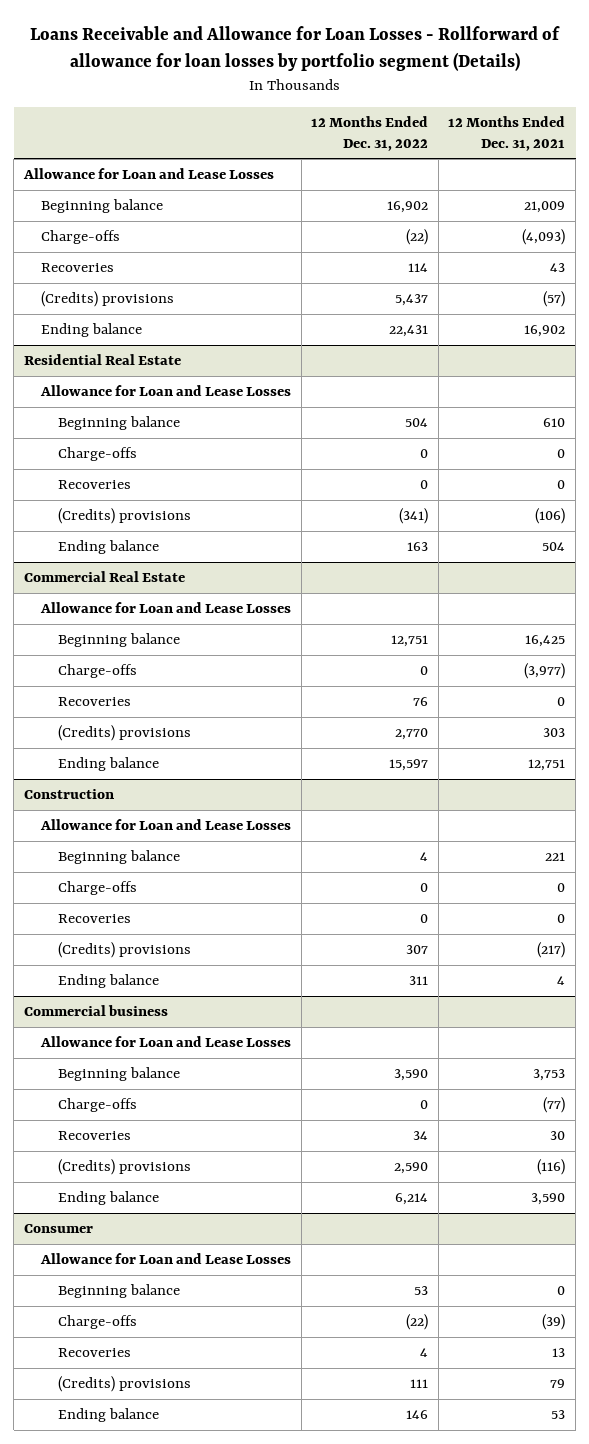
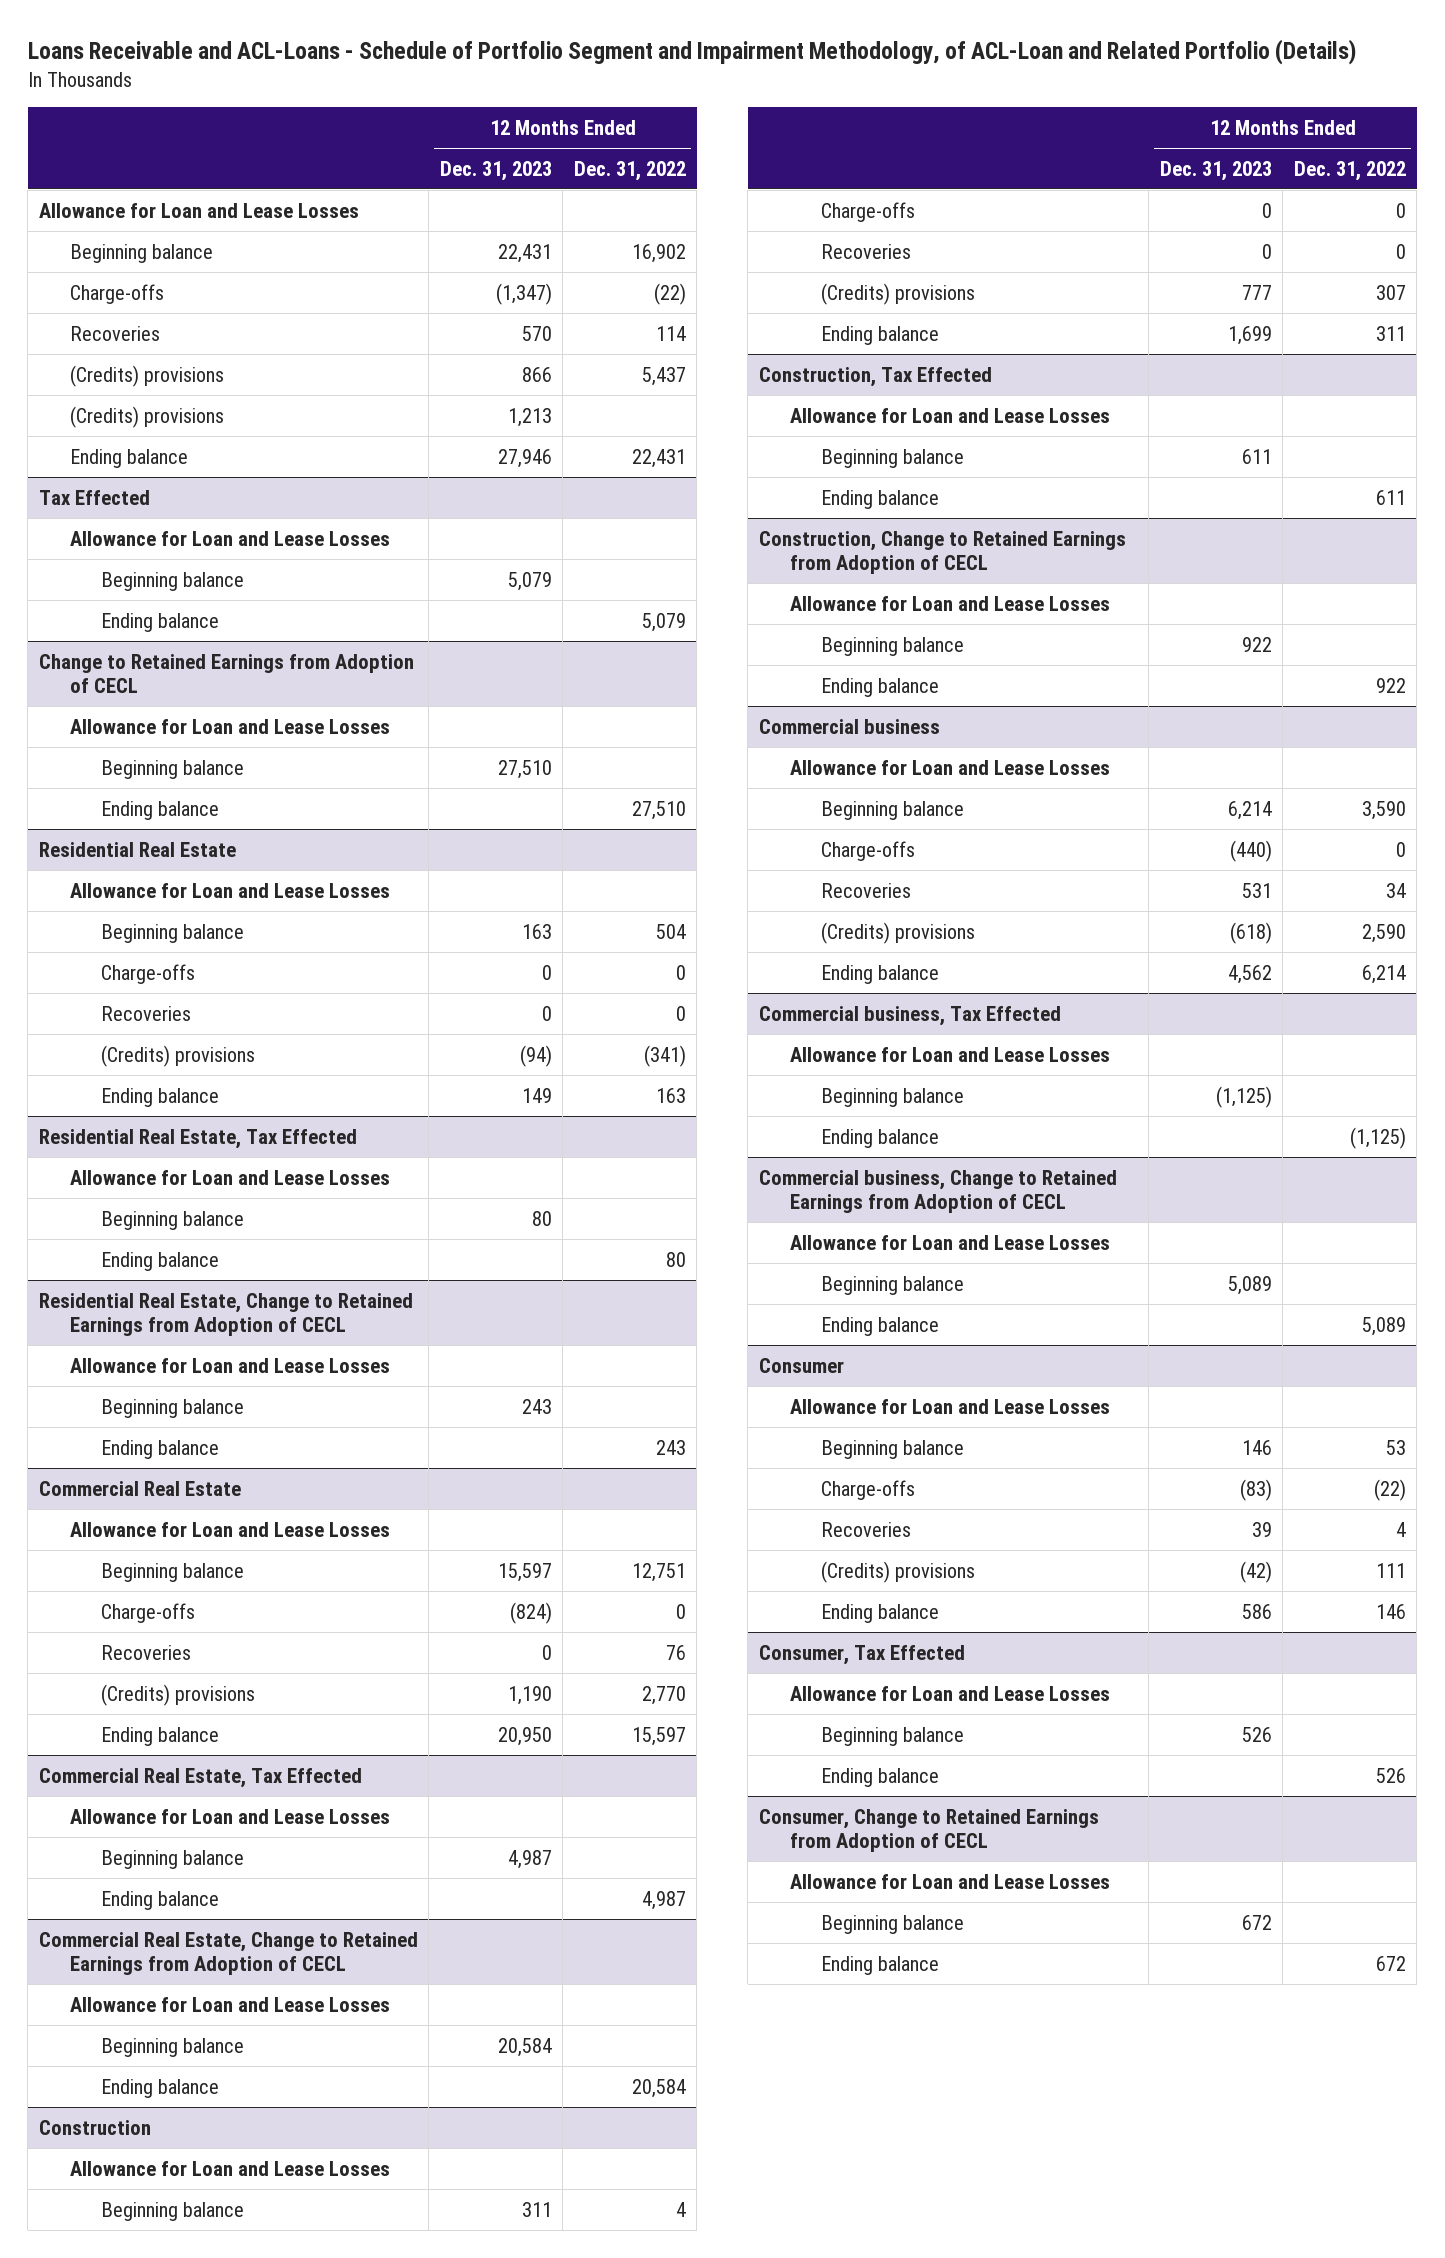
- Loans Receivable and Allowance for Loan Losses - Rollforward of allowance for loan losses by portfolio segment (Details)
+ Loans Receivable and ACL-Loans - Schedule of Portfolio Segment and Impairment Methodology, of ACL-Loan and Related Portfolio (Details)
- | 12 Months Ended Dec. 31, 2022 | 12 Months Ended Dec. 31, 2021
+ | 12 Months Ended Dec. 31, 2023 | 12 Months Ended Dec. 31, 2022
+ (Credits) provisions | 1,213 |
+ Tax Effected
+ Allowance for Loan and Lease Losses
+ Beginning balance | 5,079 |
+ Ending balance | | 5,079
+ Change to Retained Earnings from Adoption of CECL
+ Allowance for Loan and Lease Losses
+ Beginning balance | 27,510 |
+ Ending balance | | 27,510
+ Residential Real Estate, Tax Effected
+ Allowance for Loan and Lease Losses
+ Beginning balance | 80 |
+ Ending balance | | 80
+ Residential Real Estate, Change to Retained Earnings from Adoption of CECL
+ Allowance for Loan and Lease Losses
+ Beginning balance | 243 |
+ Ending balance | | 243
+ Commercial Real Estate, Tax Effected
+ Allowance for Loan and Lease Losses
+ Beginning balance | 4,987 |
+ Ending balance | | 4,987
+ Commercial Real Estate, Change to Retained Earnings from Adoption of CECL
+ Allowance for Loan and Lease Losses
+ Beginning balance | 20,584 |
+ Ending balance | | 20,584
+ Construction, Tax Effected
+ Allowance for Loan and Lease Losses
+ Beginning balance | 611 |
+ Ending balance | | 611
+ Construction, Change to Retained Earnings from Adoption of CECL
+ Allowance for Loan and Lease Losses
+ Beginning balance | 922 |
+ Ending balance | | 922
+ Commercial business, Tax Effected
+ Allowance for Loan and Lease Losses
+ Beginning balance | (1,125) |
+ Ending balance | | (1,125)
+ Commercial business, Change to Retained Earnings from Adoption of CECL
+ Allowance for Loan and Lease Losses
+ Beginning balance | 5,089 |
+ Ending balance | | 5,089
+ Consumer, Tax Effected
+ Allowance for Loan and Lease Losses
+ Beginning balance | 526 |
+ Ending balance | | 526
+ Consumer, Change to Retained Earnings from Adoption of CECL
+ Allowance for Loan and Lease Losses
+ Beginning balance | 672 |
+ Ending balance | | 672

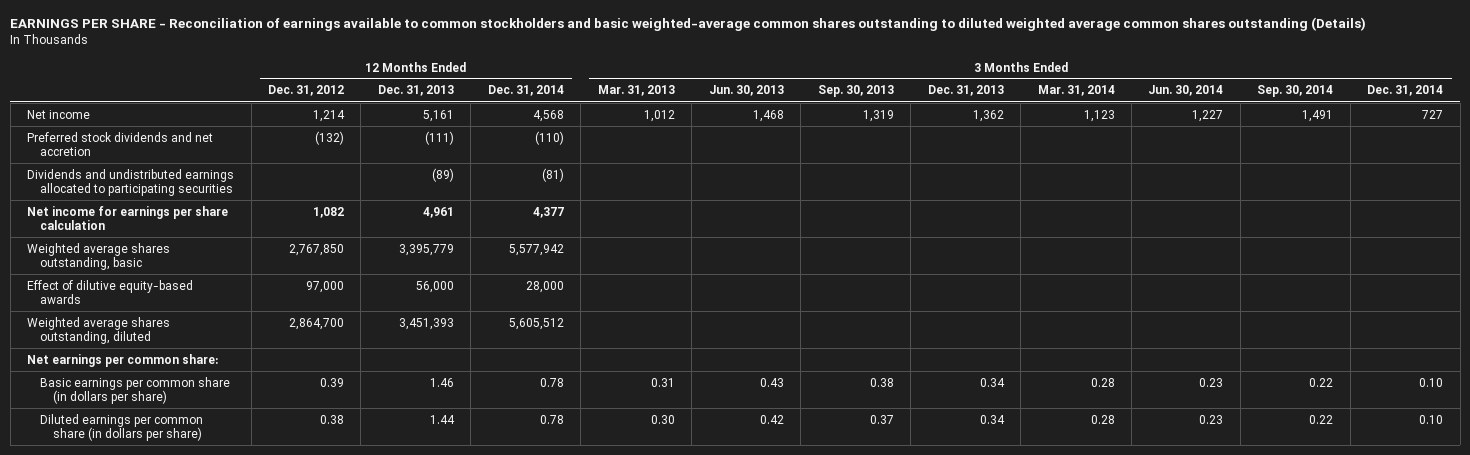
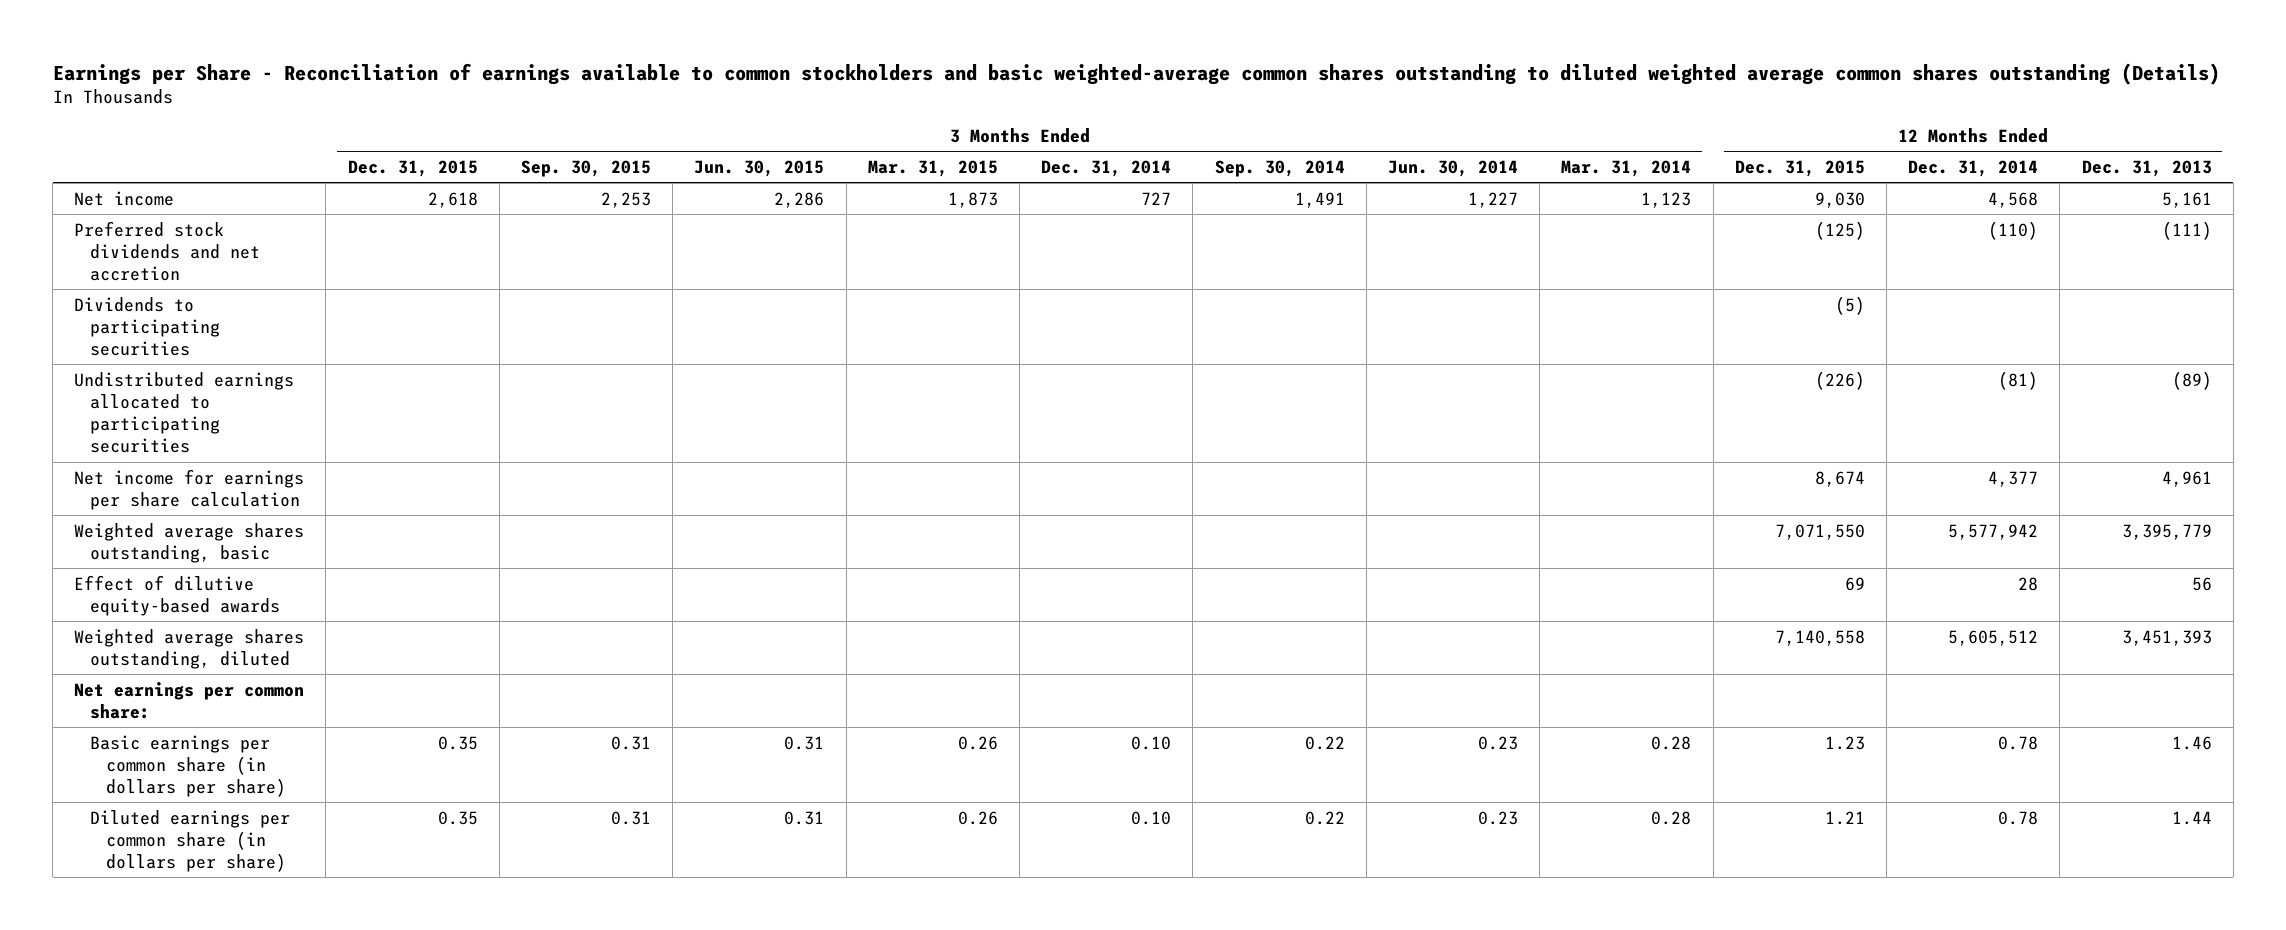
- EARNINGS PER SHARE - Reconciliation of earnings available to common stockholders and basic weighted-average common shares outstanding to diluted weighted average common shares outstanding (Details)
+ Earnings per Share - Reconciliation of earnings available to common stockholders and basic weighted-average common shares outstanding to diluted weighted average common shares outstanding (Details)
- | 12 Months Ended Dec. 31, 2012 | 12 Months Ended Dec. 31, 2013 | 12 Months Ended Dec. 31, 2014 | 3 Months Ended Mar. 31, 2013 | 3 Months Ended Jun. 30, 2013 | 3 Months Ended Sep. 30, 2013 | 3 Months Ended Dec. 31, 2013 | 3 Months Ended Mar. 31, 2014 | 3 Months Ended Jun. 30, 2014 | 3 Months Ended Sep. 30, 2014 | 3 Months Ended Dec. 31, 2014
+ | 3 Months Ended Dec. 31, 2015 | 3 Months Ended Sep. 30, 2015 | 3 Months Ended Jun. 30, 2015 | 3 Months Ended Mar. 31, 2015 | 3 Months Ended Dec. 31, 2014 | 3 Months Ended Sep. 30, 2014 | 3 Months Ended Jun. 30, 2014 | 3 Months Ended Mar. 31, 2014 | 12 Months Ended Dec. 31, 2015 | 12 Months Ended Dec. 31, 2014 | 12 Months Ended Dec. 31, 2013
- Dividends and undistributed earnings allocated to participating securities | | (89) | (81) | | | | | | | |
+ Dividends to participating securities | | | | | | | | | (5) | |
+ Undistributed earnings allocated to participating securities | | | | | | | | | (226) | (81) | (89)
- Effect of dilutive equity-based awards | 97,000 | 56,000 | 28,000 | | | | | | | |
+ Effect of dilutive equity-based awards | | | | | | | | | 69 | 28 | 56

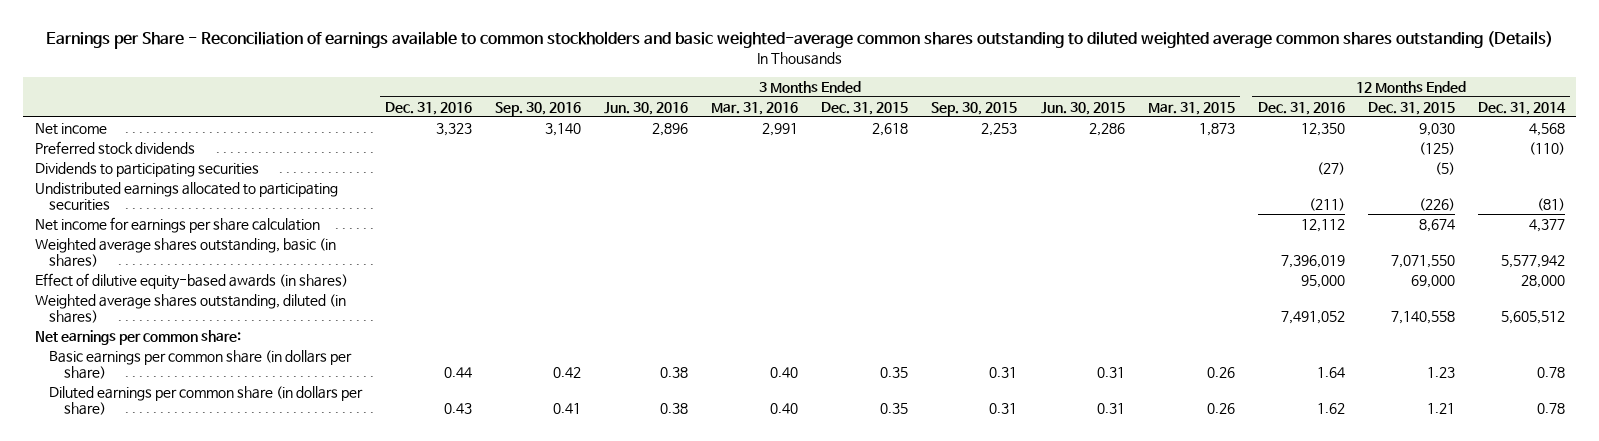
- | 3 Months Ended Dec. 31, 2015 | 3 Months Ended Sep. 30, 2015 | 3 Months Ended Jun. 30, 2015 | 3 Months Ended Mar. 31, 2015 | 3 Months Ended Dec. 31, 2014 | 3 Months Ended Sep. 30, 2014 | 3 Months Ended Jun. 30, 2014 | 3 Months Ended Mar. 31, 2014 | 12 Months Ended Dec. 31, 2015 | 12 Months Ended Dec. 31, 2014 | 12 Months Ended Dec. 31, 2013
+ | 3 Months Ended Dec. 31, 2016 | 3 Months Ended Sep. 30, 2016 | 3 Months Ended Jun. 30, 2016 | 3 Months Ended Mar. 31, 2016 | 3 Months Ended Dec. 31, 2015 | 3 Months Ended Sep. 30, 2015 | 3 Months Ended Jun. 30, 2015 | 3 Months Ended Mar. 31, 2015 | 12 Months Ended Dec. 31, 2016 | 12 Months Ended Dec. 31, 2015 | 12 Months Ended Dec. 31, 2014
- Preferred stock dividends and net accretion | | | | | | | | | (125) | (110) | (111)
+ Preferred stock dividends | | | | | | | | | | (125) | (110)
- Weighted average shares outstanding, basic | | | | | | | | | 7,071,550 | 5,577,942 | 3,395,779
- Effect of dilutive equity-based awards | | | | | | | | | 69 | 28 | 56
- Weighted average shares outstanding, diluted | | | | | | | | | 7,140,558 | 5,605,512 | 3,451,393
+ Weighted average shares outstanding, basic (in shares) | | | | | | | | | 7,396,019 | 7,071,550 | 5,577,942
+ Effect of dilutive equity-based awards (in shares) | | | | | | | | | 95,000 | 69,000 | 28,000
+ Weighted average shares outstanding, diluted (in shares) | | | | | | | | | 7,491,052 | 7,140,558 | 5,605,512

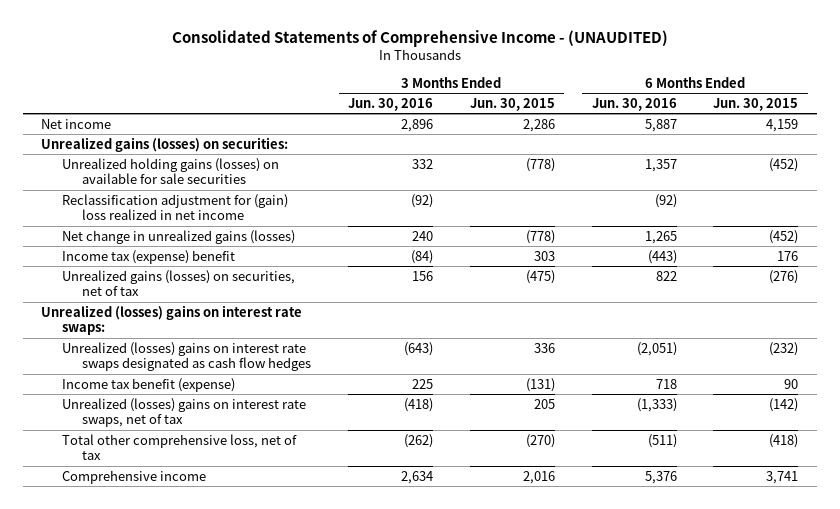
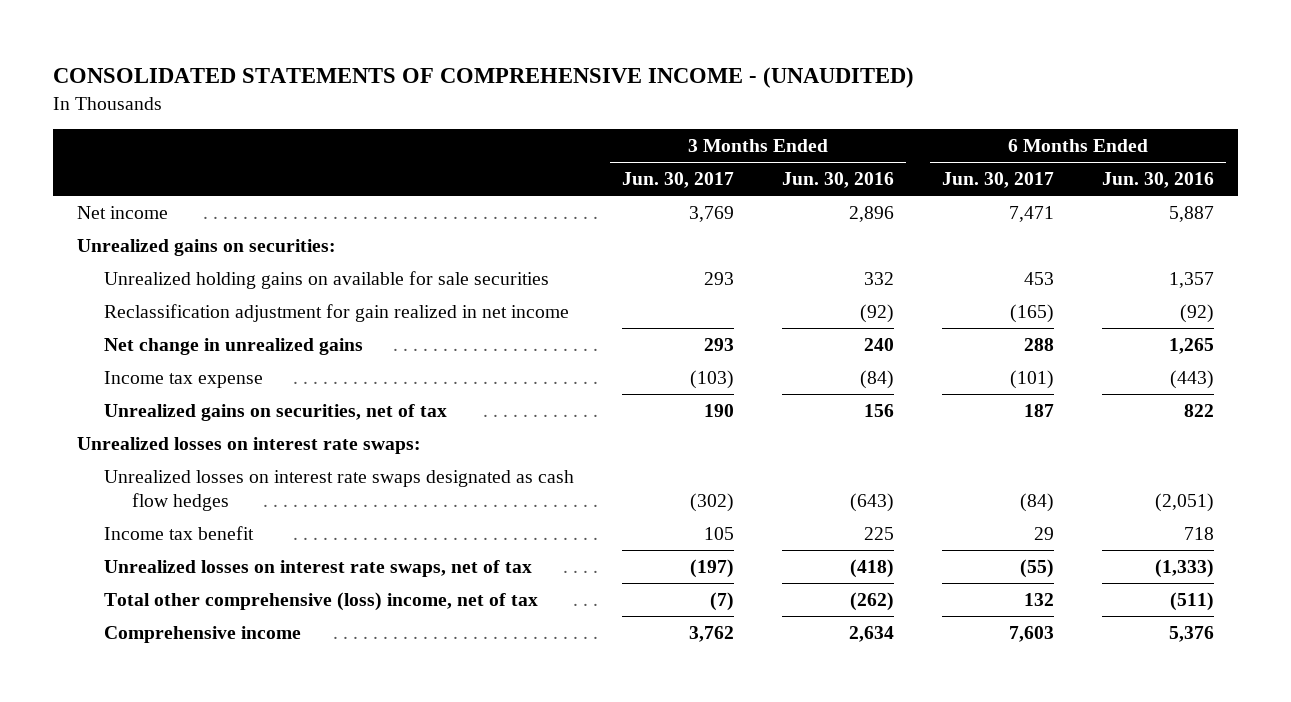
- Consolidated Statements of Comprehensive Income - (UNAUDITED)
+ CONSOLIDATED STATEMENTS OF COMPREHENSIVE INCOME - (UNAUDITED)
- | 3 Months Ended Jun. 30, 2016 | 3 Months Ended Jun. 30, 2015 | 6 Months Ended Jun. 30, 2016 | 6 Months Ended Jun. 30, 2015
+ | 3 Months Ended Jun. 30, 2017 | 3 Months Ended Jun. 30, 2016 | 6 Months Ended Jun. 30, 2017 | 6 Months Ended Jun. 30, 2016
- Unrealized gains (losses) on securities:
- Unrealized holding gains (losses) on available for sale securities | 332 | (778) | 1,357 | (452)
- Reclassification adjustment for (gain) loss realized in net income | (92) | | (92) |
- Net change in unrealized gains (losses) | 240 | (778) | 1,265 | (452)
- Income tax (expense) benefit | (84) | 303 | (443) | 176
- Unrealized gains (losses) on securities, net of tax | 156 | (475) | 822 | (276)
- Unrealized (losses) gains on interest rate swaps:
- Unrealized (losses) gains on interest rate swaps designated as cash flow hedges | (643) | 336 | (2,051) | (232)
- Income tax benefit (expense) | 225 | (131) | 718 | 90
- Unrealized (losses) gains on interest rate swaps, net of tax | (418) | 205 | (1,333) | (142)
- Total other comprehensive loss, net of tax | (262) | (270) | (511) | (418)
+ Unrealized gains on securities:
+ Unrealized holding gains on available for sale securities | 293 | 332 | 453 | 1,357
+ Reclassification adjustment for gain realized in net income | | (92) | (165) | (92)
+ Net change in unrealized gains | 293 | 240 | 288 | 1,265
+ Income tax expense | (103) | (84) | (101) | (443)
+ Unrealized gains on securities, net of tax | 190 | 156 | 187 | 822
+ Unrealized losses on interest rate swaps:
+ Unrealized losses on interest rate swaps designated as cash flow hedges | (302) | (643) | (84) | (2,051)
+ Income tax benefit | 105 | 225 | 29 | 718
+ Unrealized losses on interest rate swaps, net of tax | (197) | (418) | (55) | (1,333)
+ Total other comprehensive (loss) income, net of tax | (7) | (262) | 132 | (511)

